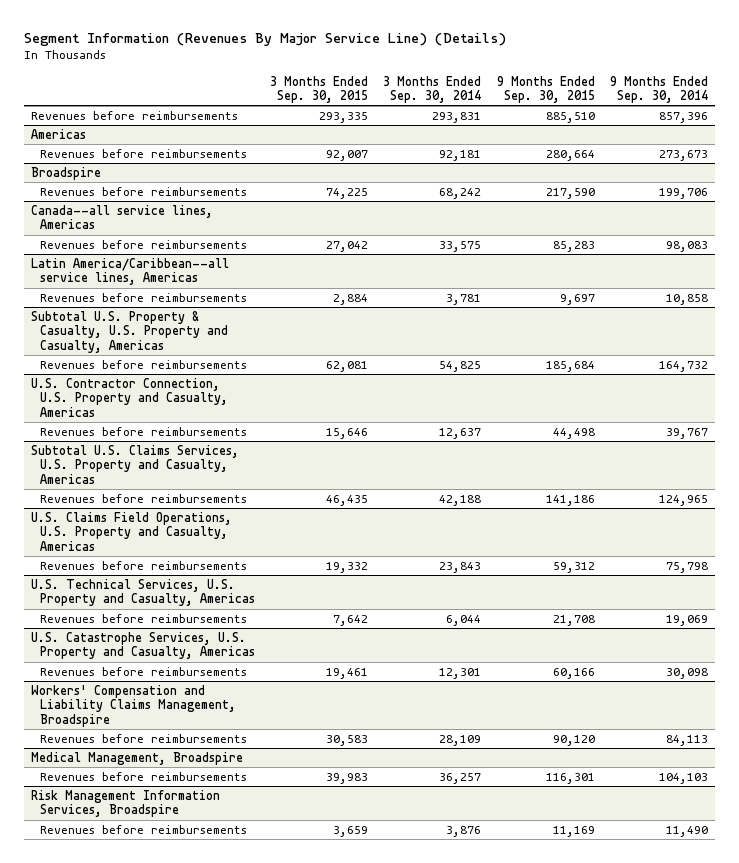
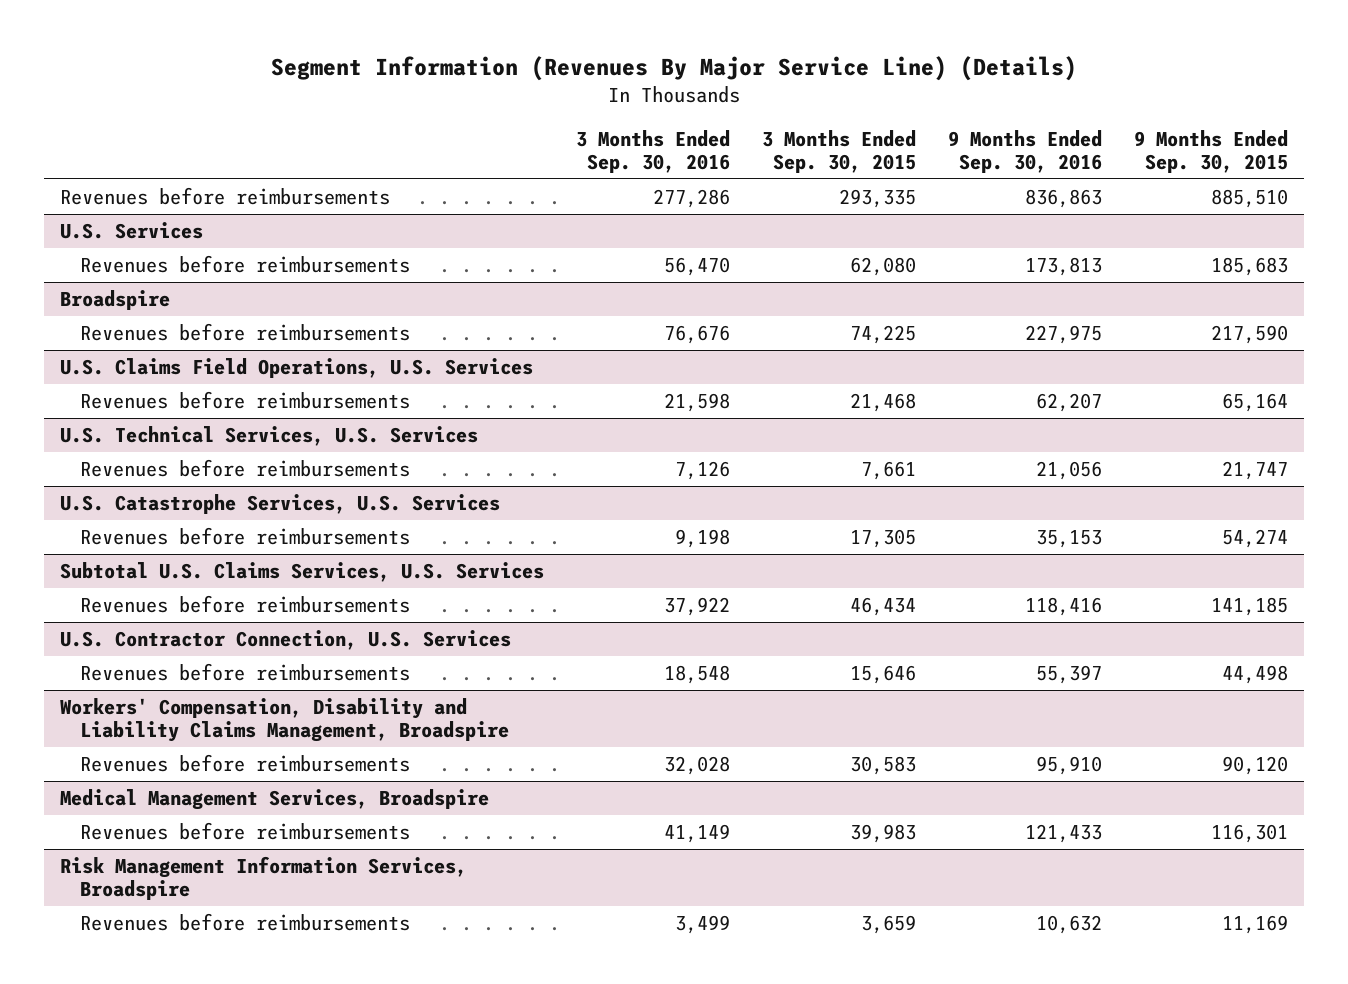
- | 3 Months Ended Sep. 30, 2015 | 3 Months Ended Sep. 30, 2014 | 9 Months Ended Sep. 30, 2015 | 9 Months Ended Sep. 30, 2014
+ | 3 Months Ended Sep. 30, 2016 | 3 Months Ended Sep. 30, 2015 | 9 Months Ended Sep. 30, 2016 | 9 Months Ended Sep. 30, 2015
- Americas
- Revenues before reimbursements | 92,007 | 92,181 | 280,664 | 273,673
+ U.S. Services
+ Revenues before reimbursements | 56,470 | 62,080 | 173,813 | 185,683
- Canada--all service lines, Americas
- Revenues before reimbursements | 27,042 | 33,575 | 85,283 | 98,083
- Latin America/Caribbean--all service lines, Americas
- Revenues before reimbursements | 2,884 | 3,781 | 9,697 | 10,858
- Subtotal U.S. Property & Casualty, U.S. Property and Casualty, Americas
- Revenues before reimbursements | 62,081 | 54,825 | 185,684 | 164,732
- U.S. Contractor Connection, U.S. Property and Casualty, Americas
+ U.S. Claims Field Operations, U.S. Services
+ Revenues before reimbursements | 21,598 | 21,468 | 62,207 | 65,164
+ U.S. Technical Services, U.S. Services
+ Revenues before reimbursements | 7,126 | 7,661 | 21,056 | 21,747
+ U.S. Catastrophe Services, U.S. Services
+ Revenues before reimbursements | 9,198 | 17,305 | 35,153 | 54,274
+ Subtotal U.S. Claims Services, U.S. Services
+ Revenues before reimbursements | 37,922 | 46,434 | 118,416 | 141,185
+ U.S. Contractor Connection, U.S. Services
- Subtotal U.S. Claims Services, U.S. Property and Casualty, Americas
- Revenues before reimbursements | 46,435 | 42,188 | 141,186 | 124,965
- U.S. Claims Field Operations, U.S. Property and Casualty, Americas
- Revenues before reimbursements | 19,332 | 23,843 | 59,312 | 75,798
- U.S. Technical Services, U.S. Property and Casualty, Americas
- Revenues before reimbursements | 7,642 | 6,044 | 21,708 | 19,069
- U.S. Catastrophe Services, U.S. Property and Casualty, Americas
- Revenues before reimbursements | 19,461 | 12,301 | 60,166 | 30,098
- Workers' Compensation and Liability Claims Management, Broadspire
+ Workers' Compensation, Disability and Liability Claims Management, Broadspire
- Medical Management, Broadspire
+ Medical Management Services, Broadspire

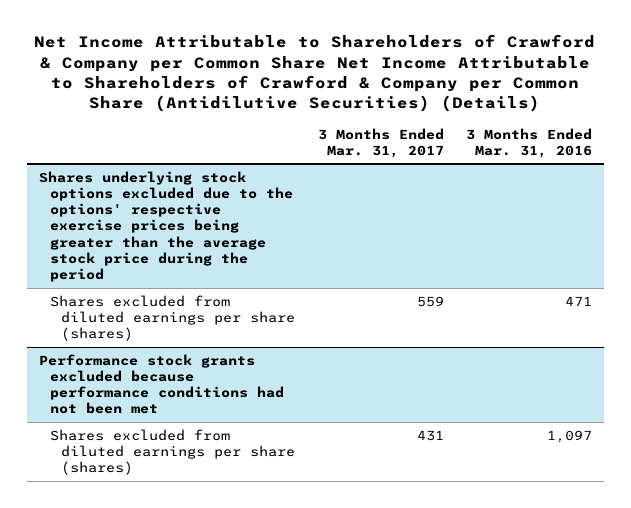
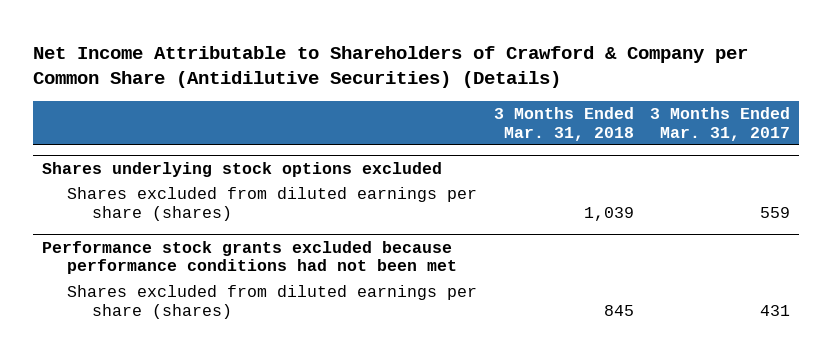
- Net Income Attributable to Shareholders of Crawford & Company per Common Share Net Income Attributable to Shareholders of Crawford & Company per Common Share (Antidilutive Securities) (Details)
+ Net Income Attributable to Shareholders of Crawford & Company per Common Share (Antidilutive Securities) (Details)
- | 3 Months Ended Mar. 31, 2017 | 3 Months Ended Mar. 31, 2016
+ | 3 Months Ended Mar. 31, 2018 | 3 Months Ended Mar. 31, 2017
- Shares underlying stock options excluded due to the options' respective exercise prices being greater than the average stock price during the period
+ Shares underlying stock options excluded

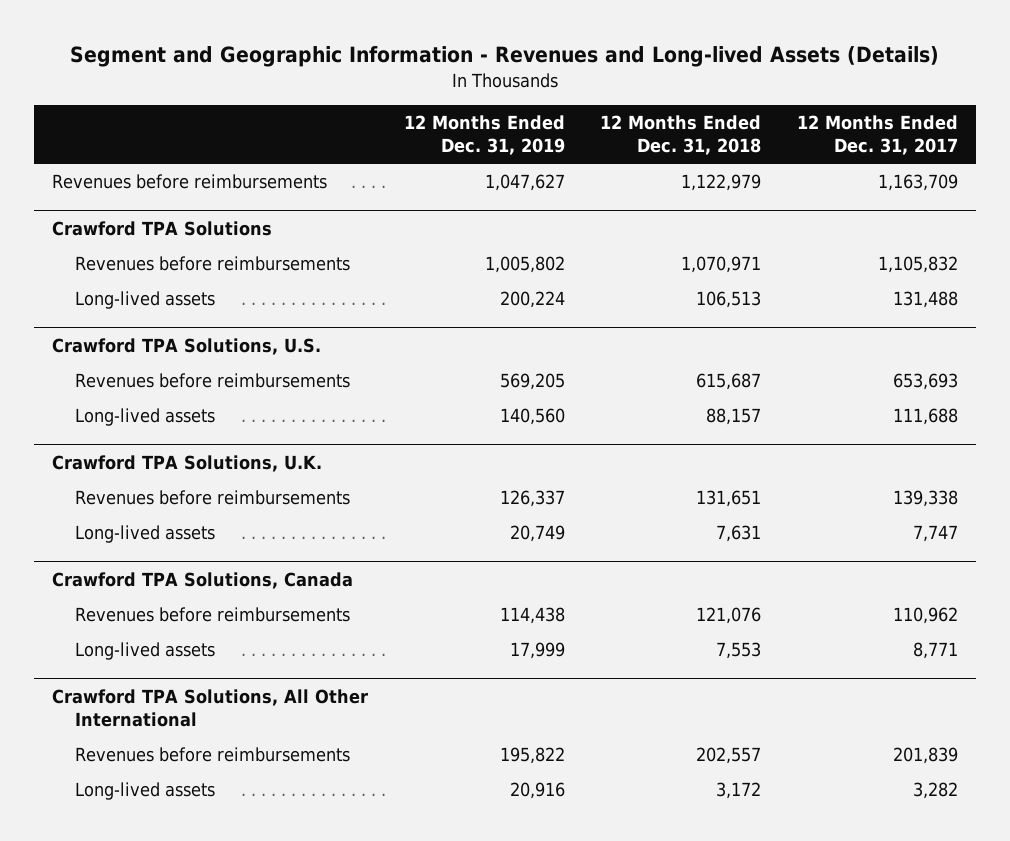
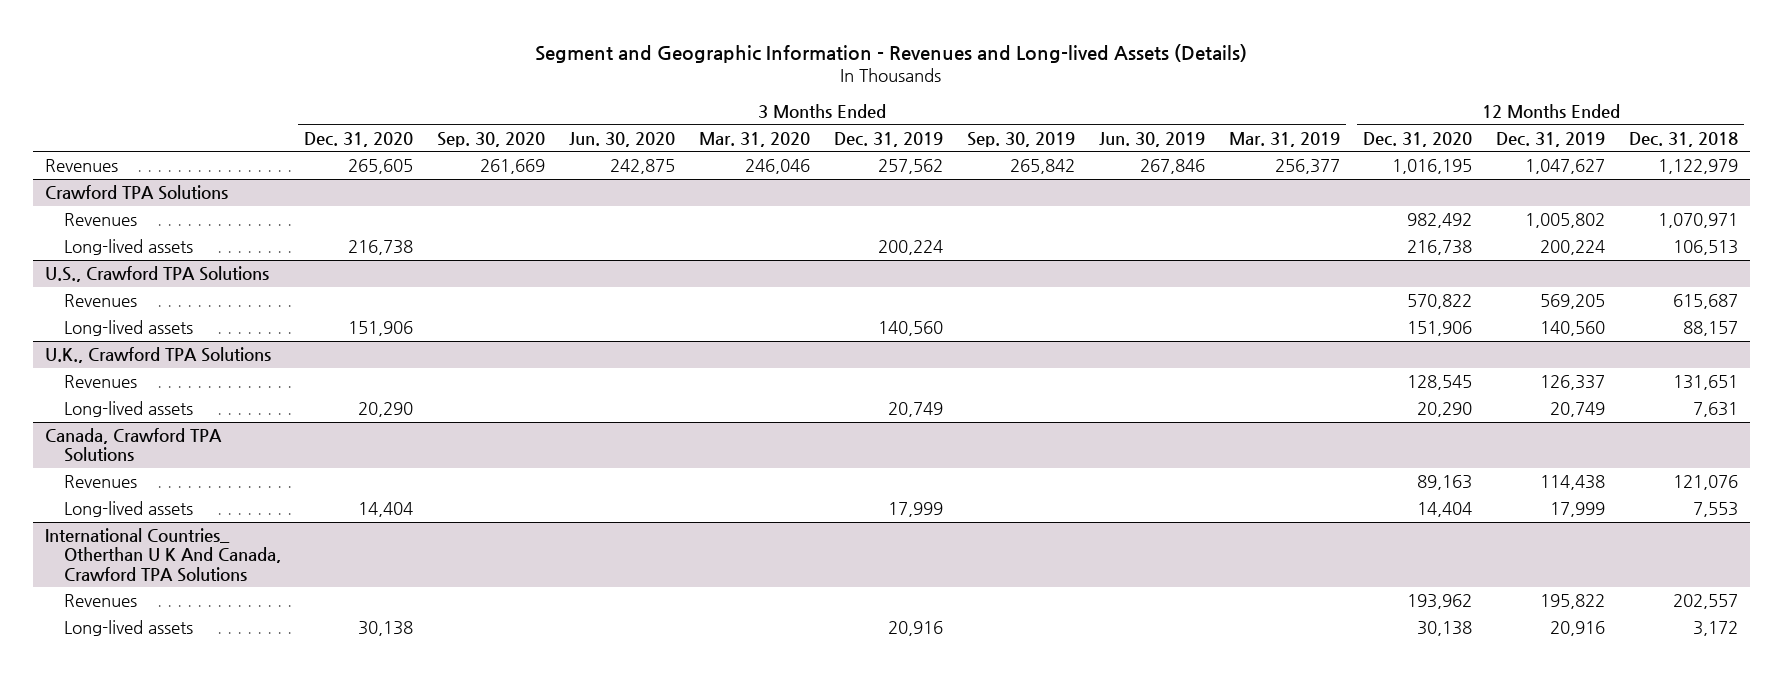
- | 12 Months Ended Dec. 31, 2019 | 12 Months Ended Dec. 31, 2018 | 12 Months Ended Dec. 31, 2017
+ | 3 Months Ended Dec. 31, 2020 | 3 Months Ended Sep. 30, 2020 | 3 Months Ended Jun. 30, 2020 | 3 Months Ended Mar. 31, 2020 | 3 Months Ended Dec. 31, 2019 | 3 Months Ended Sep. 30, 2019 | 3 Months Ended Jun. 30, 2019 | 3 Months Ended Mar. 31, 2019 | 12 Months Ended Dec. 31, 2020 | 12 Months Ended Dec. 31, 2019 | 12 Months Ended Dec. 31, 2018
- Revenues before reimbursements | 1,047,627 | 1,122,979 | 1,163,709
+ Revenues | 265,605 | 261,669 | 242,875 | 246,046 | 257,562 | 265,842 | 267,846 | 256,377 | 1,016,195 | 1,047,627 | 1,122,979
@ Crawford TPA Solutions
- Revenues before reimbursements | 1,005,802 | 1,070,971 | 1,105,832
+ Revenues | | | | | | | | | 982,492 | 1,005,802 | 1,070,971
- Crawford TPA Solutions, U.S.
- Revenues before reimbursements | 569,205 | 615,687 | 653,693
+ U.S., Crawford TPA Solutions
+ Revenues | | | | | | | | | 570,822 | 569,205 | 615,687
- Crawford TPA Solutions, U.K.
- Revenues before reimbursements | 126,337 | 131,651 | 139,338
+ U.K., Crawford TPA Solutions
+ Revenues | | | | | | | | | 128,545 | 126,337 | 131,651
- Crawford TPA Solutions, Canada
- Revenues before reimbursements | 114,438 | 121,076 | 110,962
+ Canada, Crawford TPA Solutions
+ Revenues | | | | | | | | | 89,163 | 114,438 | 121,076
- Crawford TPA Solutions, All Other International
- Revenues before reimbursements | 195,822 | 202,557 | 201,839
+ International Countries_ Otherthan U K And Canada, Crawford TPA Solutions
+ Revenues | | | | | | | | | 193,962 | 195,822 | 202,557

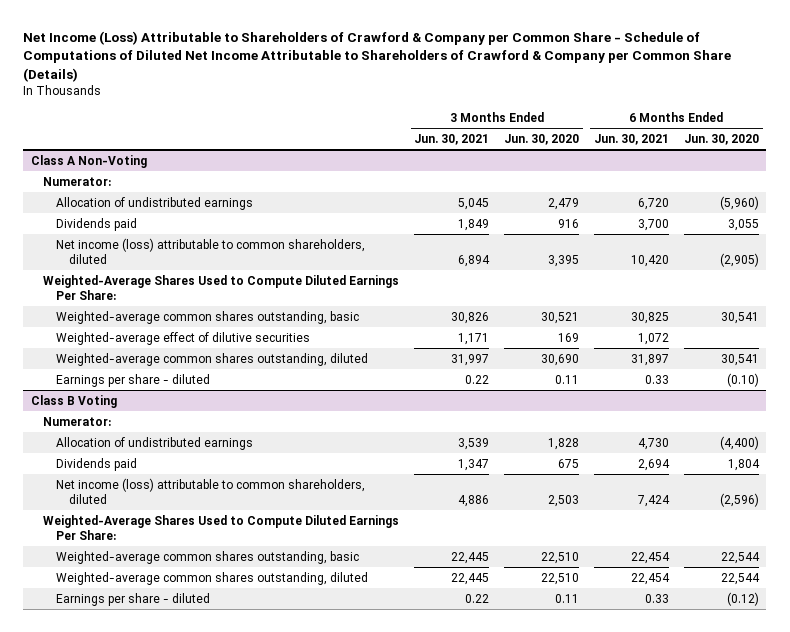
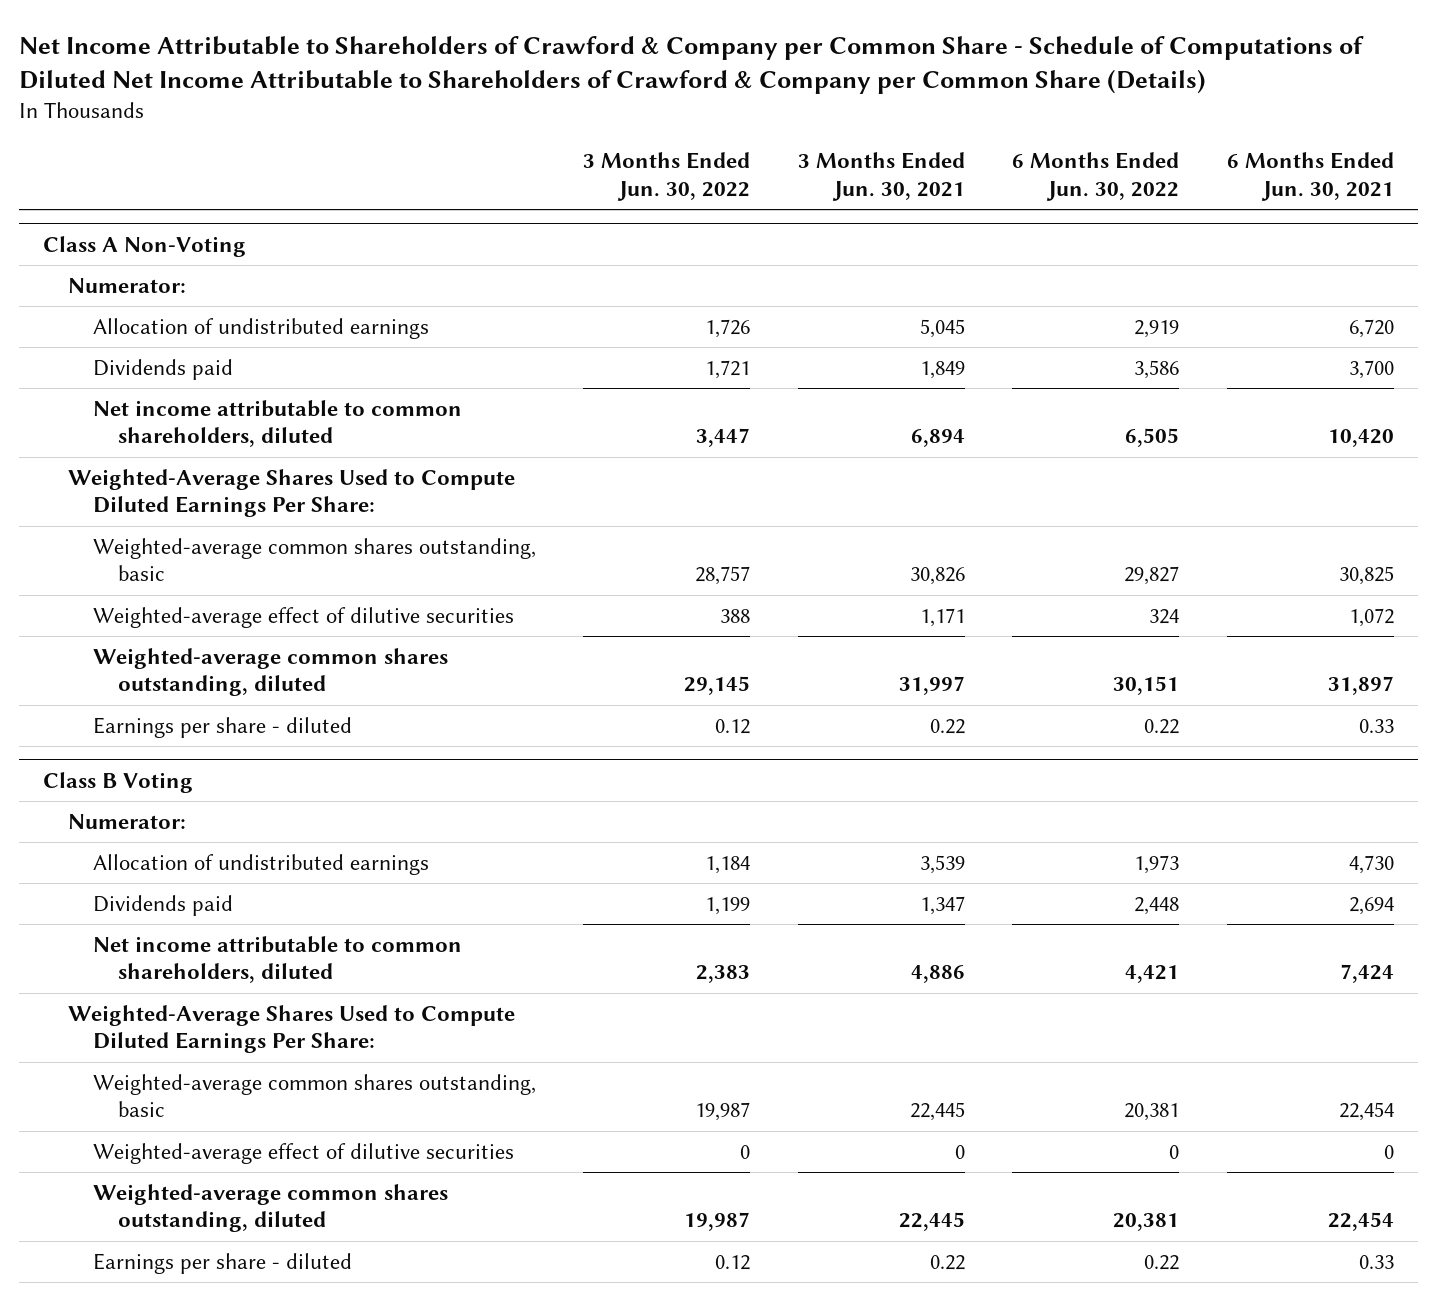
- Net Income (Loss) Attributable to Shareholders of Crawford & Company per Common Share - Schedule of Computations of Diluted Net Income Attributable to Shareholders of Crawford & Company per Common Share (Details)
+ Net Income Attributable to Shareholders of Crawford & Company per Common Share - Schedule of Computations of Diluted Net Income Attributable to Shareholders of Crawford & Company per Common Share (Details)
- | 3 Months Ended Jun. 30, 2021 | 3 Months Ended Jun. 30, 2020 | 6 Months Ended Jun. 30, 2021 | 6 Months Ended Jun. 30, 2020
+ | 3 Months Ended Jun. 30, 2022 | 3 Months Ended Jun. 30, 2021 | 6 Months Ended Jun. 30, 2022 | 6 Months Ended Jun. 30, 2021
@ Class A Non-Voting
- Net income (loss) attributable to common shareholders, diluted | 6,894 | 3,395 | 10,420 | (2,905)
+ Net income attributable to common shareholders, diluted | 3,447 | 6,894 | 6,505 | 10,420
@ Class B Voting
- Net income (loss) attributable to common shareholders, diluted | 4,886 | 2,503 | 7,424 | (2,596)
+ Net income attributable to common shareholders, diluted | 2,383 | 4,886 | 4,421 | 7,424
+ Weighted-average effect of dilutive securities | 0 | 0 | 0 | 0

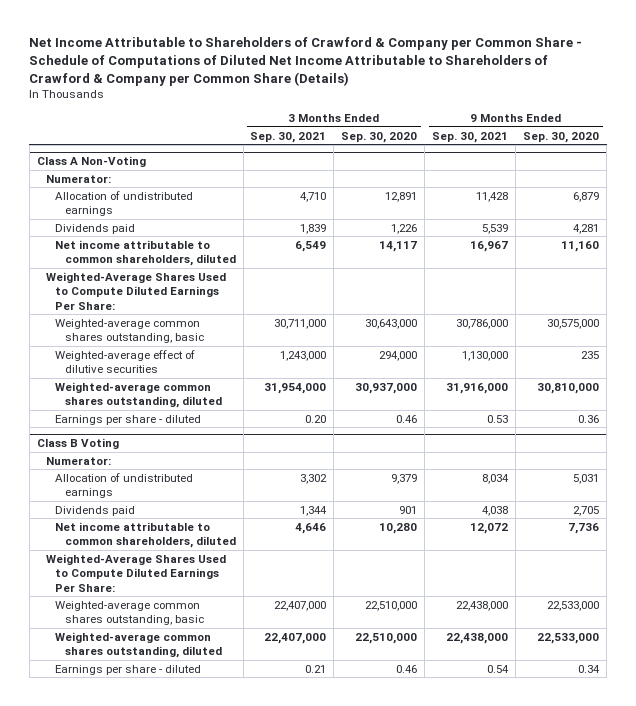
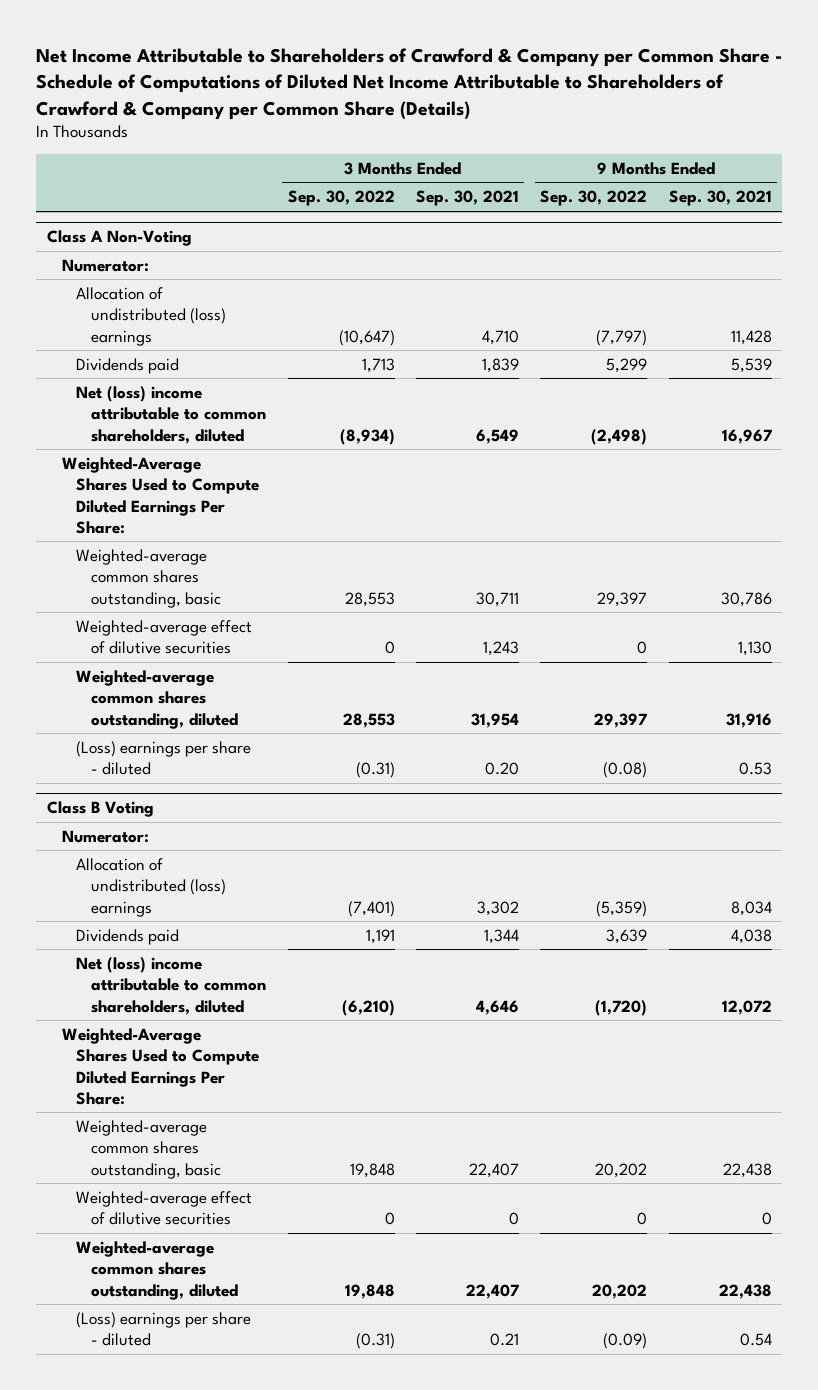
- | 3 Months Ended Sep. 30, 2021 | 3 Months Ended Sep. 30, 2020 | 9 Months Ended Sep. 30, 2021 | 9 Months Ended Sep. 30, 2020
+ | 3 Months Ended Sep. 30, 2022 | 3 Months Ended Sep. 30, 2021 | 9 Months Ended Sep. 30, 2022 | 9 Months Ended Sep. 30, 2021
@ Class A Non-Voting
- Allocation of undistributed earnings | 4,710 | 12,891 | 11,428 | 6,879
+ Allocation of undistributed (loss) earnings | (10,647) | 4,710 | (7,797) | 11,428
- Net income attributable to common shareholders, diluted | 6,549 | 14,117 | 16,967 | 11,160
+ Net (loss) income attributable to common shareholders, diluted | (8,934) | 6,549 | (2,498) | 16,967
- Weighted-average common shares outstanding, basic | 30,711,000 | 30,643,000 | 30,786,000 | 30,575,000
- Weighted-average effect of dilutive securities | 1,243,000 | 294,000 | 1,130,000 | 235
- Weighted-average common shares outstanding, diluted | 31,954,000 | 30,937,000 | 31,916,000 | 30,810,000
- Earnings per share - diluted | 0.20 | 0.46 | 0.53 | 0.36
+ Weighted-average common shares outstanding, basic | 28,553 | 30,711 | 29,397 | 30,786
+ Weighted-average effect of dilutive securities | 0 | 1,243 | 0 | 1,130
+ Weighted-average common shares outstanding, diluted | 28,553 | 31,954 | 29,397 | 31,916
+ (Loss) earnings per share - diluted | (0.31) | 0.20 | (0.08) | 0.53
@ Class B Voting
- Allocation of undistributed earnings | 3,302 | 9,379 | 8,034 | 5,031
+ Allocation of undistributed (loss) earnings | (7,401) | 3,302 | (5,359) | 8,034
- Net income attributable to common shareholders, diluted | 4,646 | 10,280 | 12,072 | 7,736
+ Net (loss) income attributable to common shareholders, diluted | (6,210) | 4,646 | (1,720) | 12,072
- Weighted-average common shares outstanding, basic | 22,407,000 | 22,510,000 | 22,438,000 | 22,533,000
- Weighted-average common shares outstanding, diluted | 22,407,000 | 22,510,000 | 22,438,000 | 22,533,000
- Earnings per share - diluted | 0.21 | 0.46 | 0.54 | 0.34
+ Weighted-average common shares outstanding, basic | 19,848 | 22,407 | 20,202 | 22,438
+ Weighted-average effect of dilutive securities | 0 | 0 | 0 | 0
+ Weighted-average common shares outstanding, diluted | 19,848 | 22,407 | 20,202 | 22,438
+ (Loss) earnings per share - diluted | (0.31) | 0.21 | (0.09) | 0.54

